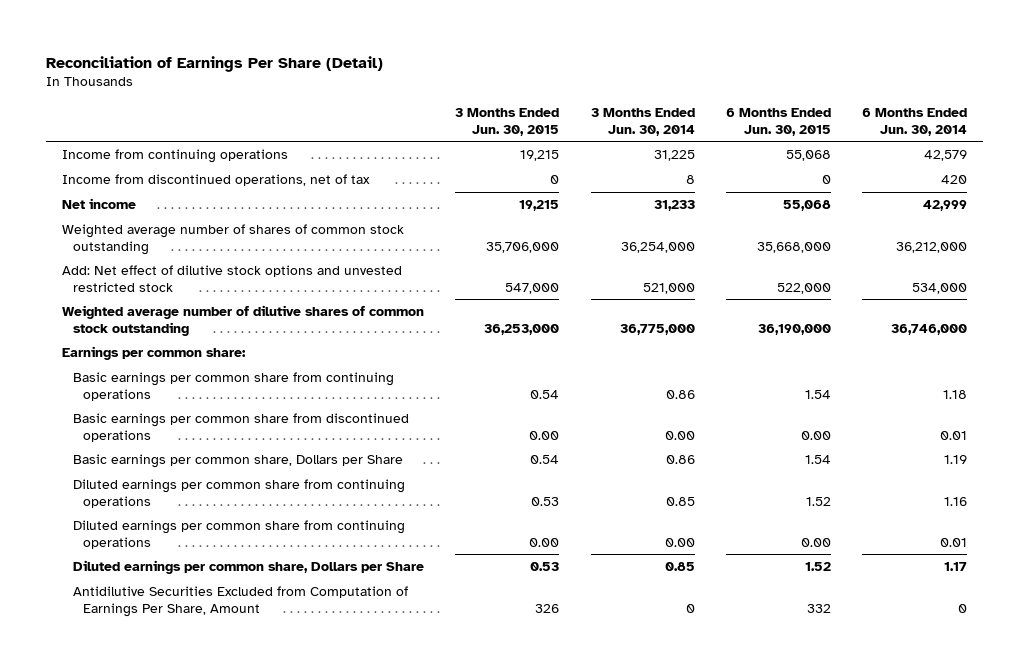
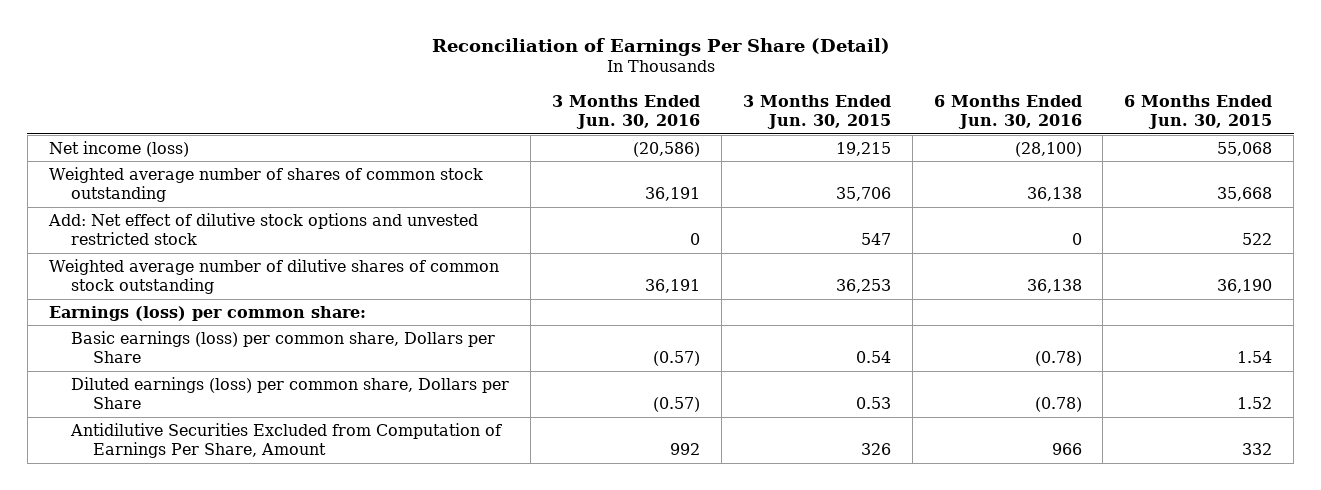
- | 3 Months Ended Jun. 30, 2015 | 3 Months Ended Jun. 30, 2014 | 6 Months Ended Jun. 30, 2015 | 6 Months Ended Jun. 30, 2014
+ | 3 Months Ended Jun. 30, 2016 | 3 Months Ended Jun. 30, 2015 | 6 Months Ended Jun. 30, 2016 | 6 Months Ended Jun. 30, 2015
- Income from continuing operations | 19,215 | 31,225 | 55,068 | 42,579
- Income from discontinued operations, net of tax | 0 | 8 | 0 | 420
- Net income | 19,215 | 31,233 | 55,068 | 42,999
- Weighted average number of shares of common stock outstanding | 35,706,000 | 36,254,000 | 35,668,000 | 36,212,000
- Add: Net effect of dilutive stock options and unvested restricted stock | 547,000 | 521,000 | 522,000 | 534,000
- Weighted average number of dilutive shares of common stock outstanding | 36,253,000 | 36,775,000 | 36,190,000 | 36,746,000
- Earnings per common share:
- Basic earnings per common share from continuing operations | 0.54 | 0.86 | 1.54 | 1.18
- Basic earnings per common share from discontinued operations | 0.00 | 0.00 | 0.00 | 0.01
- Basic earnings per common share, Dollars per Share | 0.54 | 0.86 | 1.54 | 1.19
- Diluted earnings per common share from continuing operations | 0.53 | 0.85 | 1.52 | 1.16
- Diluted earnings per common share from continuing operations | 0.00 | 0.00 | 0.00 | 0.01
- Diluted earnings per common share, Dollars per Share | 0.53 | 0.85 | 1.52 | 1.17
+ Net income (loss) | (20,586) | 19,215 | (28,100) | 55,068
+ Weighted average number of shares of common stock outstanding | 36,191 | 35,706 | 36,138 | 35,668
+ Add: Net effect of dilutive stock options and unvested restricted stock | 0 | 547 | 0 | 522
+ Weighted average number of dilutive shares of common stock outstanding | 36,191 | 36,253 | 36,138 | 36,190
+ Earnings (loss) per common share:
+ Basic earnings (loss) per common share, Dollars per Share | (0.57) | 0.54 | (0.78) | 1.54
+ Diluted earnings (loss) per common share, Dollars per Share | (0.57) | 0.53 | (0.78) | 1.52

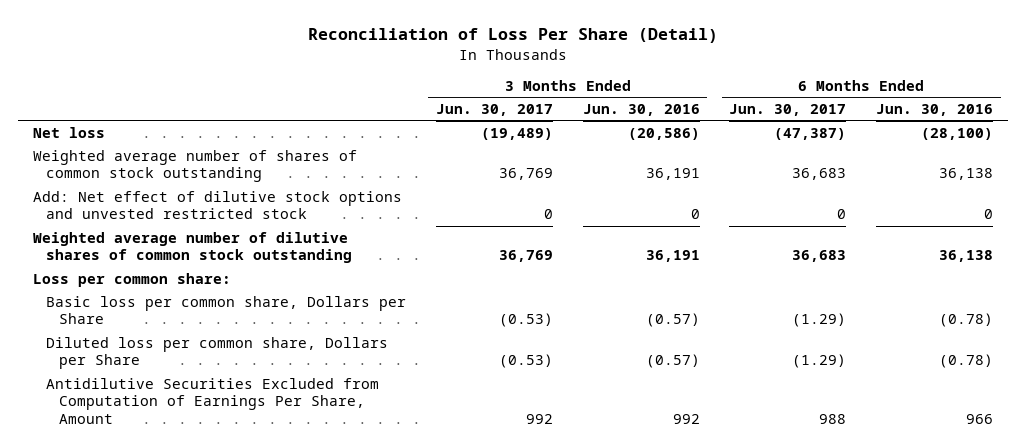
- Reconciliation of Earnings Per Share (Detail)
+ Reconciliation of Loss Per Share (Detail)
- | 3 Months Ended Jun. 30, 2016 | 3 Months Ended Jun. 30, 2015 | 6 Months Ended Jun. 30, 2016 | 6 Months Ended Jun. 30, 2015
+ | 3 Months Ended Jun. 30, 2017 | 3 Months Ended Jun. 30, 2016 | 6 Months Ended Jun. 30, 2017 | 6 Months Ended Jun. 30, 2016
- Net income (loss) | (20,586) | 19,215 | (28,100) | 55,068
+ Net loss | (19,489) | (20,586) | (47,387) | (28,100)
- Earnings (loss) per common share:
- Basic earnings (loss) per common share, Dollars per Share | (0.57) | 0.54 | (0.78) | 1.54
- Diluted earnings (loss) per common share, Dollars per Share | (0.57) | 0.53 | (0.78) | 1.52
+ Loss per common share:
+ Basic loss per common share, Dollars per Share | (0.53) | (0.57) | (1.29) | (0.78)
+ Diluted loss per common share, Dollars per Share | (0.53) | (0.57) | (1.29) | (0.78)

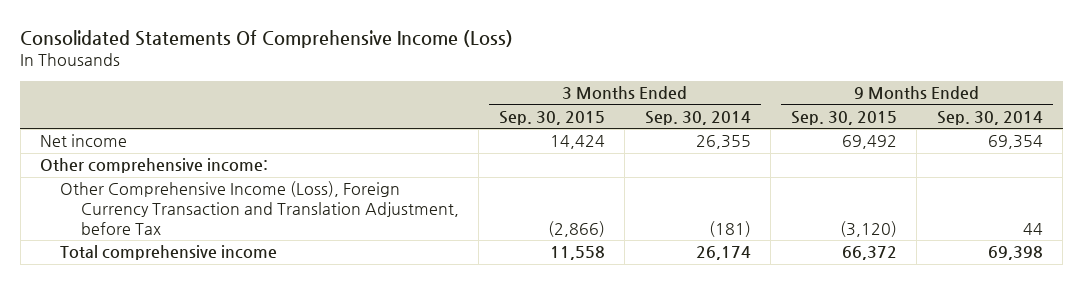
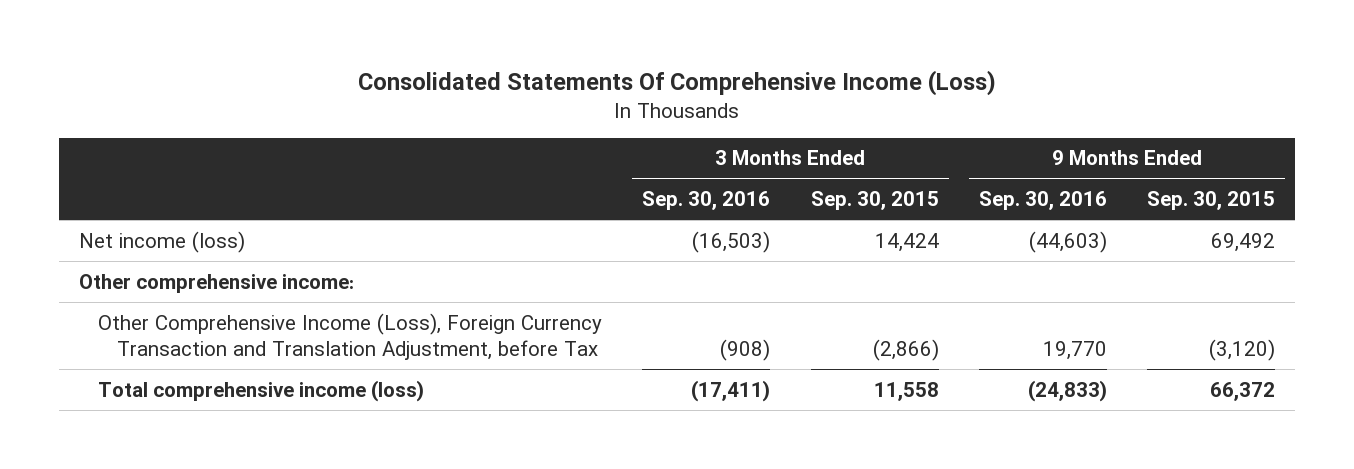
- | 3 Months Ended Sep. 30, 2015 | 3 Months Ended Sep. 30, 2014 | 9 Months Ended Sep. 30, 2015 | 9 Months Ended Sep. 30, 2014
+ | 3 Months Ended Sep. 30, 2016 | 3 Months Ended Sep. 30, 2015 | 9 Months Ended Sep. 30, 2016 | 9 Months Ended Sep. 30, 2015
- Net income | 14,424 | 26,355 | 69,492 | 69,354
+ Net income (loss) | (16,503) | 14,424 | (44,603) | 69,492
- Total comprehensive income | 11,558 | 26,174 | 66,372 | 69,398
+ Total comprehensive income (loss) | (17,411) | 11,558 | (24,833) | 66,372

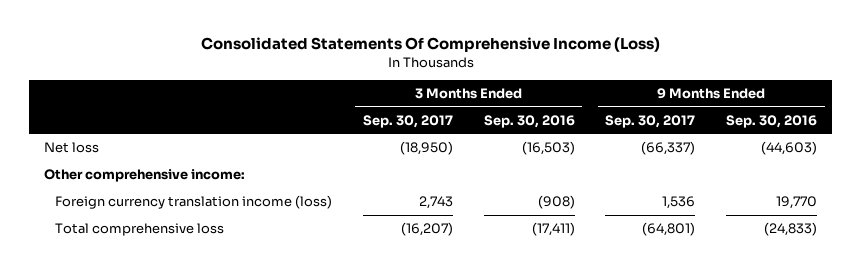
- | 3 Months Ended Sep. 30, 2016 | 3 Months Ended Sep. 30, 2015 | 9 Months Ended Sep. 30, 2016 | 9 Months Ended Sep. 30, 2015
+ | 3 Months Ended Sep. 30, 2017 | 3 Months Ended Sep. 30, 2016 | 9 Months Ended Sep. 30, 2017 | 9 Months Ended Sep. 30, 2016
- Net income (loss) | (16,503) | 14,424 | (44,603) | 69,492
+ Net loss | (18,950) | (16,503) | (66,337) | (44,603)
- Other Comprehensive Income (Loss), Foreign Currency Transaction and Translation Adjustment, before Tax | (908) | (2,866) | 19,770 | (3,120)
- Total comprehensive income (loss) | (17,411) | 11,558 | (24,833) | 66,372
+ Foreign currency translation income (loss) | 2,743 | (908) | 1,536 | 19,770
+ Total comprehensive loss | (16,207) | (17,411) | (64,801) | (24,833)

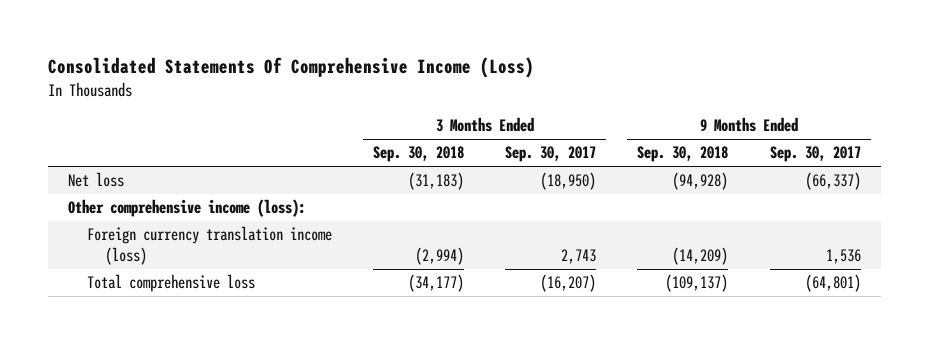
- | 3 Months Ended Sep. 30, 2017 | 3 Months Ended Sep. 30, 2016 | 9 Months Ended Sep. 30, 2017 | 9 Months Ended Sep. 30, 2016
+ | 3 Months Ended Sep. 30, 2018 | 3 Months Ended Sep. 30, 2017 | 9 Months Ended Sep. 30, 2018 | 9 Months Ended Sep. 30, 2017
- Other comprehensive income:
+ Other comprehensive income (loss):

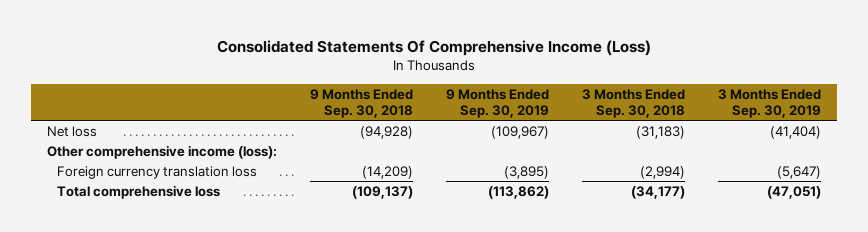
- | 3 Months Ended Sep. 30, 2018 | 3 Months Ended Sep. 30, 2017 | 9 Months Ended Sep. 30, 2018 | 9 Months Ended Sep. 30, 2017
+ | 9 Months Ended Sep. 30, 2018 | 9 Months Ended Sep. 30, 2019 | 3 Months Ended Sep. 30, 2018 | 3 Months Ended Sep. 30, 2019
- Foreign currency translation income (loss) | (2,994) | 2,743 | (14,209) | 1,536
+ Foreign currency translation loss | (14,209) | (3,895) | (2,994) | (5,647)

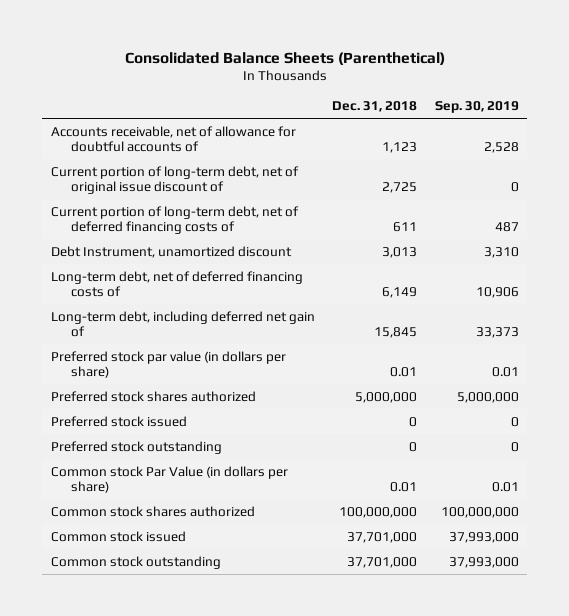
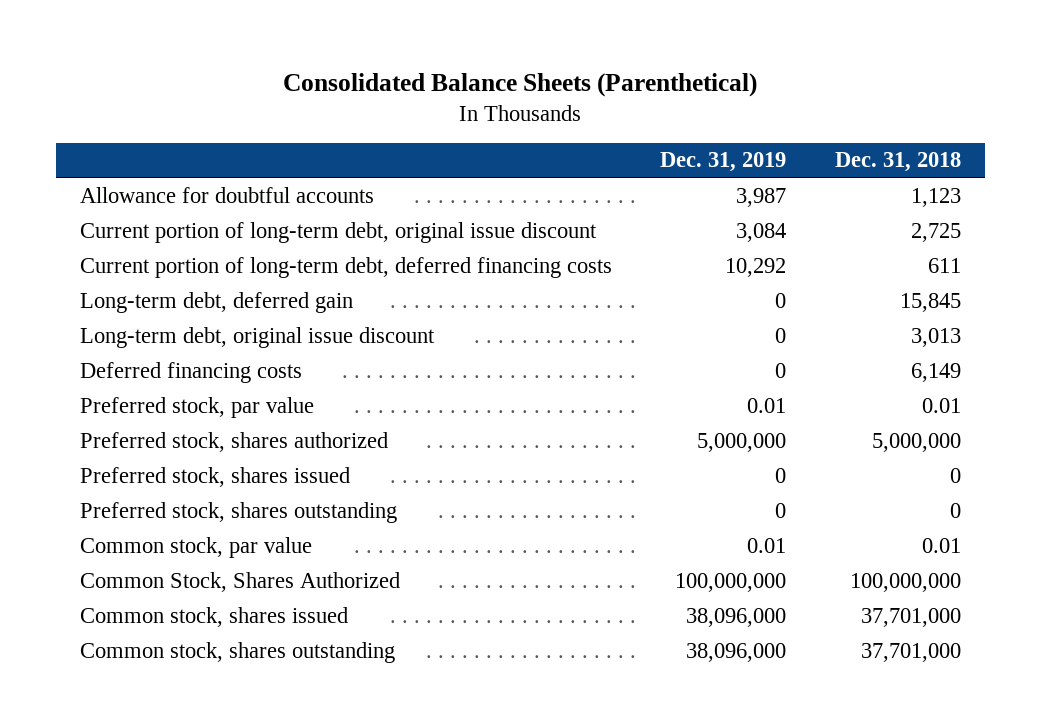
- | Dec. 31, 2018 | Sep. 30, 2019
+ | Dec. 31, 2019 | Dec. 31, 2018
- Accounts receivable, net of allowance for doubtful accounts of | 1,123 | 2,528
- Current portion of long-term debt, net of original issue discount of | 2,725 | 0
- Current portion of long-term debt, net of deferred financing costs of | 611 | 487
- Debt Instrument, unamortized discount | 3,013 | 3,310
- Long-term debt, net of deferred financing costs of | 6,149 | 10,906
- Long-term debt, including deferred net gain of | 15,845 | 33,373
- Preferred stock par value (in dollars per share) | 0.01 | 0.01
- Preferred stock shares authorized | 5,000,000 | 5,000,000
- Preferred stock issued | 0 | 0
- Preferred stock outstanding | 0 | 0
- Common stock Par Value (in dollars per share) | 0.01 | 0.01
- Common stock shares authorized | 100,000,000 | 100,000,000
- Common stock issued | 37,701,000 | 37,993,000
- Common stock outstanding | 37,701,000 | 37,993,000
+ Allowance for doubtful accounts | 3,987 | 1,123
+ Current portion of long-term debt, original issue discount | 3,084 | 2,725
+ Current portion of long-term debt, deferred financing costs | 10,292 | 611
+ Long-term debt, deferred gain | 0 | 15,845
+ Long-term debt, original issue discount | 0 | 3,013
+ Deferred financing costs | 0 | 6,149
+ Preferred stock, par value | 0.01 | 0.01
+ Preferred stock, shares authorized | 5,000,000 | 5,000,000
+ Preferred stock, shares issued | 0 | 0
+ Preferred stock, shares outstanding | 0 | 0
+ Common stock, par value | 0.01 | 0.01
+ Common Stock, Shares Authorized | 100,000,000 | 100,000,000
+ Common stock, shares issued | 38,096,000 | 37,701,000
+ Common stock, shares outstanding | 38,096,000 | 37,701,000

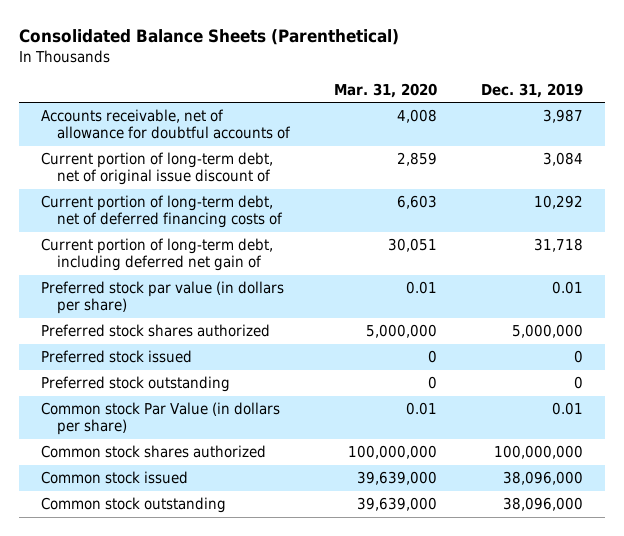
- | Dec. 31, 2019 | Dec. 31, 2018
+ | Mar. 31, 2020 | Dec. 31, 2019
- Allowance for doubtful accounts | 3,987 | 1,123
- Current portion of long-term debt, original issue discount | 3,084 | 2,725
- Current portion of long-term debt, deferred financing costs | 10,292 | 611
- Long-term debt, deferred gain | 0 | 15,845
- Long-term debt, original issue discount | 0 | 3,013
- Deferred financing costs | 0 | 6,149
- Preferred stock, par value | 0.01 | 0.01
- Preferred stock, shares authorized | 5,000,000 | 5,000,000
- Preferred stock, shares issued | 0 | 0
- Preferred stock, shares outstanding | 0 | 0
- Common stock, par value | 0.01 | 0.01
- Common Stock, Shares Authorized | 100,000,000 | 100,000,000
- Common stock, shares issued | 38,096,000 | 37,701,000
- Common stock, shares outstanding | 38,096,000 | 37,701,000
+ Accounts receivable, net of allowance for doubtful accounts of | 4,008 | 3,987
+ Current portion of long-term debt, net of original issue discount of | 2,859 | 3,084
+ Current portion of long-term debt, net of deferred financing costs of | 6,603 | 10,292
+ Current portion of long-term debt, including deferred net gain of | 30,051 | 31,718
+ Preferred stock par value (in dollars per share) | 0.01 | 0.01
+ Preferred stock shares authorized | 5,000,000 | 5,000,000
+ Preferred stock issued | 0 | 0
+ Preferred stock outstanding | 0 | 0
+ Common stock Par Value (in dollars per share) | 0.01 | 0.01
+ Common stock shares authorized | 100,000,000 | 100,000,000
+ Common stock issued | 39,639,000 | 38,096,000
+ Common stock outstanding | 39,639,000 | 38,096,000

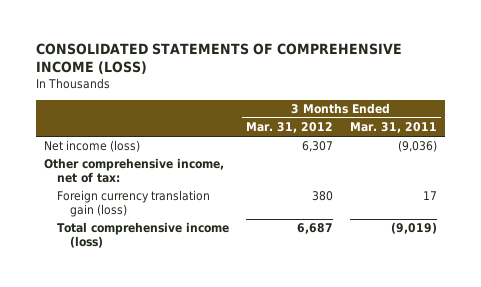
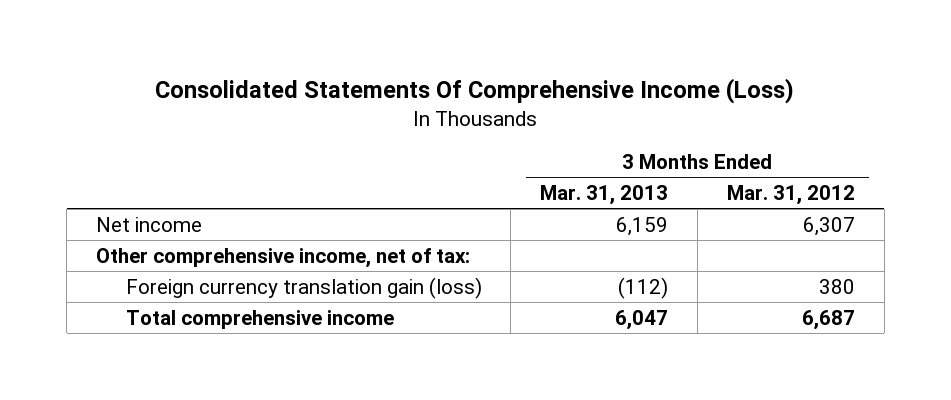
- CONSOLIDATED STATEMENTS OF COMPREHENSIVE INCOME (LOSS)
+ Consolidated Statements Of Comprehensive Income (Loss)
- | 3 Months Ended Mar. 31, 2012 | 3 Months Ended Mar. 31, 2011
+ | 3 Months Ended Mar. 31, 2013 | 3 Months Ended Mar. 31, 2012
- Net income (loss) | 6,307 | (9,036)
+ Net income | 6,159 | 6,307
- Total comprehensive income (loss) | 6,687 | (9,019)
+ Total comprehensive income | 6,047 | 6,687

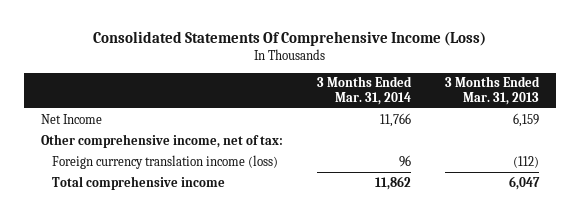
- | 3 Months Ended Mar. 31, 2013 | 3 Months Ended Mar. 31, 2012
+ | 3 Months Ended Mar. 31, 2014 | 3 Months Ended Mar. 31, 2013
- Net income | 6,159 | 6,307
+ Net Income | 11,766 | 6,159
- Foreign currency translation gain (loss) | (112) | 380
+ Foreign currency translation income (loss) | 96 | (112)

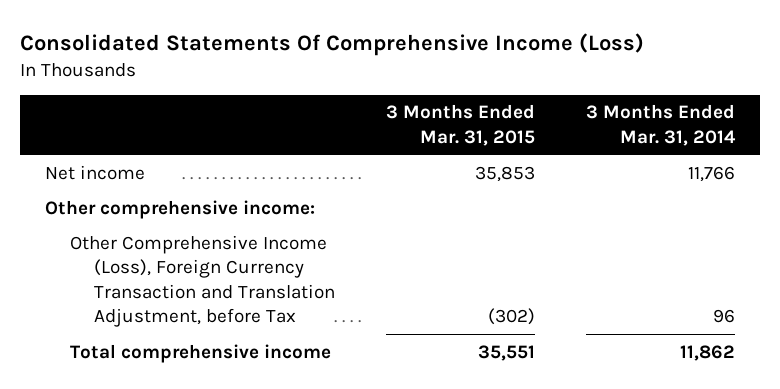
- | 3 Months Ended Mar. 31, 2014 | 3 Months Ended Mar. 31, 2013
+ | 3 Months Ended Mar. 31, 2015 | 3 Months Ended Mar. 31, 2014
- Net Income | 11,766 | 6,159
- Other comprehensive income, net of tax:
- Foreign currency translation income (loss) | 96 | (112)
+ Net income | 35,853 | 11,766
+ Other comprehensive income:
+ Other Comprehensive Income (Loss), Foreign Currency Transaction and Translation Adjustment, before Tax | (302) | 96

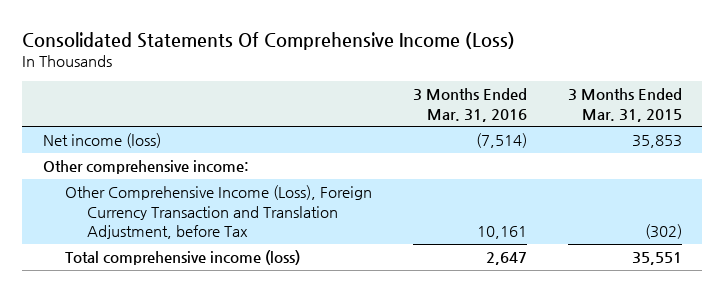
- | 3 Months Ended Mar. 31, 2015 | 3 Months Ended Mar. 31, 2014
+ | 3 Months Ended Mar. 31, 2016 | 3 Months Ended Mar. 31, 2015
- Net income | 35,853 | 11,766
+ Net income (loss) | (7,514) | 35,853
- Total comprehensive income | 35,551 | 11,862
+ Total comprehensive income (loss) | 2,647 | 35,551

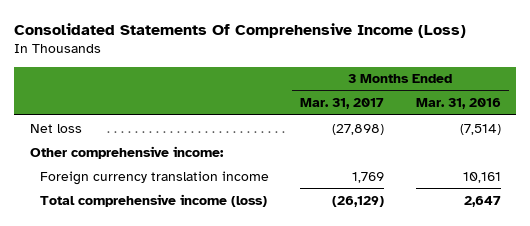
- | 3 Months Ended Mar. 31, 2016 | 3 Months Ended Mar. 31, 2015
+ | 3 Months Ended Mar. 31, 2017 | 3 Months Ended Mar. 31, 2016
- Net income (loss) | (7,514) | 35,853
+ Net loss | (27,898) | (7,514)
- Other Comprehensive Income (Loss), Foreign Currency Transaction and Translation Adjustment, before Tax | 10,161 | (302)
+ Foreign currency translation income | 1,769 | 10,161

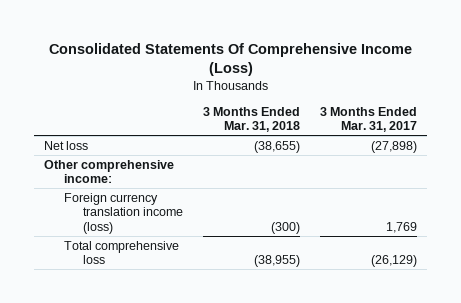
- | 3 Months Ended Mar. 31, 2017 | 3 Months Ended Mar. 31, 2016
+ | 3 Months Ended Mar. 31, 2018 | 3 Months Ended Mar. 31, 2017
- Foreign currency translation income | 1,769 | 10,161
- Total comprehensive income (loss) | (26,129) | 2,647
+ Foreign currency translation income (loss) | (300) | 1,769
+ Total comprehensive loss | (38,955) | (26,129)

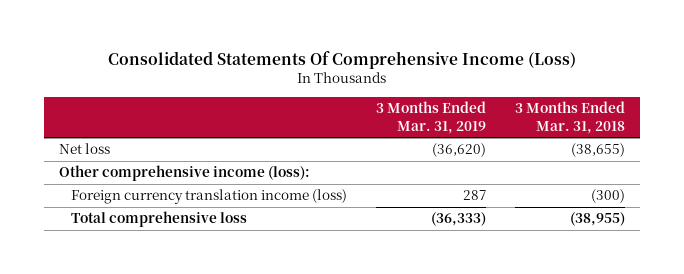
- | 3 Months Ended Mar. 31, 2018 | 3 Months Ended Mar. 31, 2017
+ | 3 Months Ended Mar. 31, 2019 | 3 Months Ended Mar. 31, 2018
- Other comprehensive income:
+ Other comprehensive income (loss):

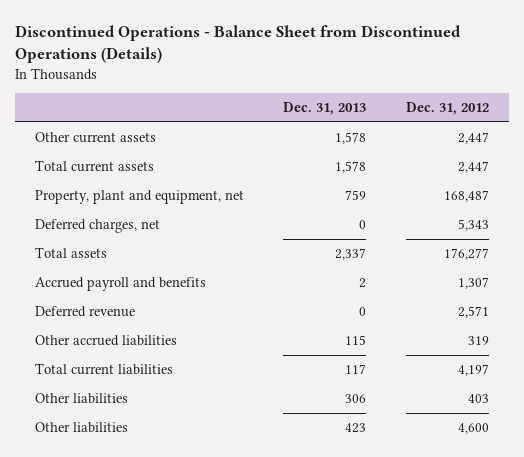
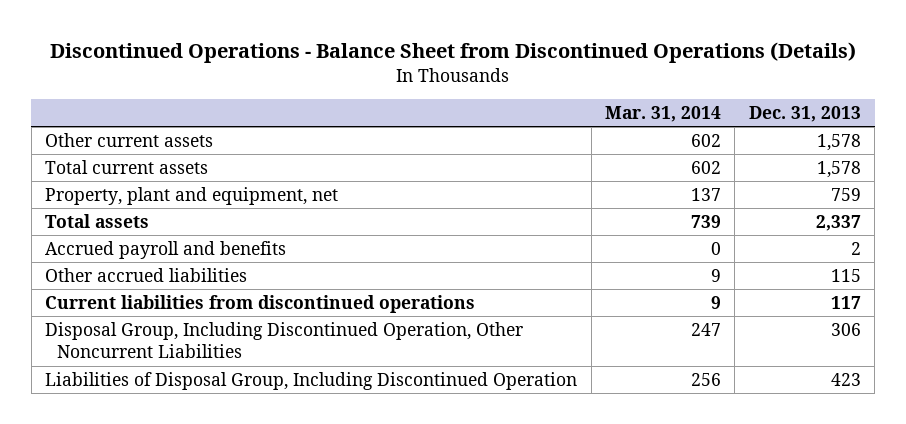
- | Dec. 31, 2013 | Dec. 31, 2012
+ | Mar. 31, 2014 | Dec. 31, 2013
- Deferred charges, net | 0 | 5,343
- Deferred revenue | 0 | 2,571
- Total current liabilities | 117 | 4,197
- Other liabilities | 306 | 403
- Other liabilities | 423 | 4,600
+ Current liabilities from discontinued operations | 9 | 117
+ Disposal Group, Including Discontinued Operation, Other Noncurrent Liabilities | 247 | 306
+ Liabilities of Disposal Group, Including Discontinued Operation | 256 | 423

